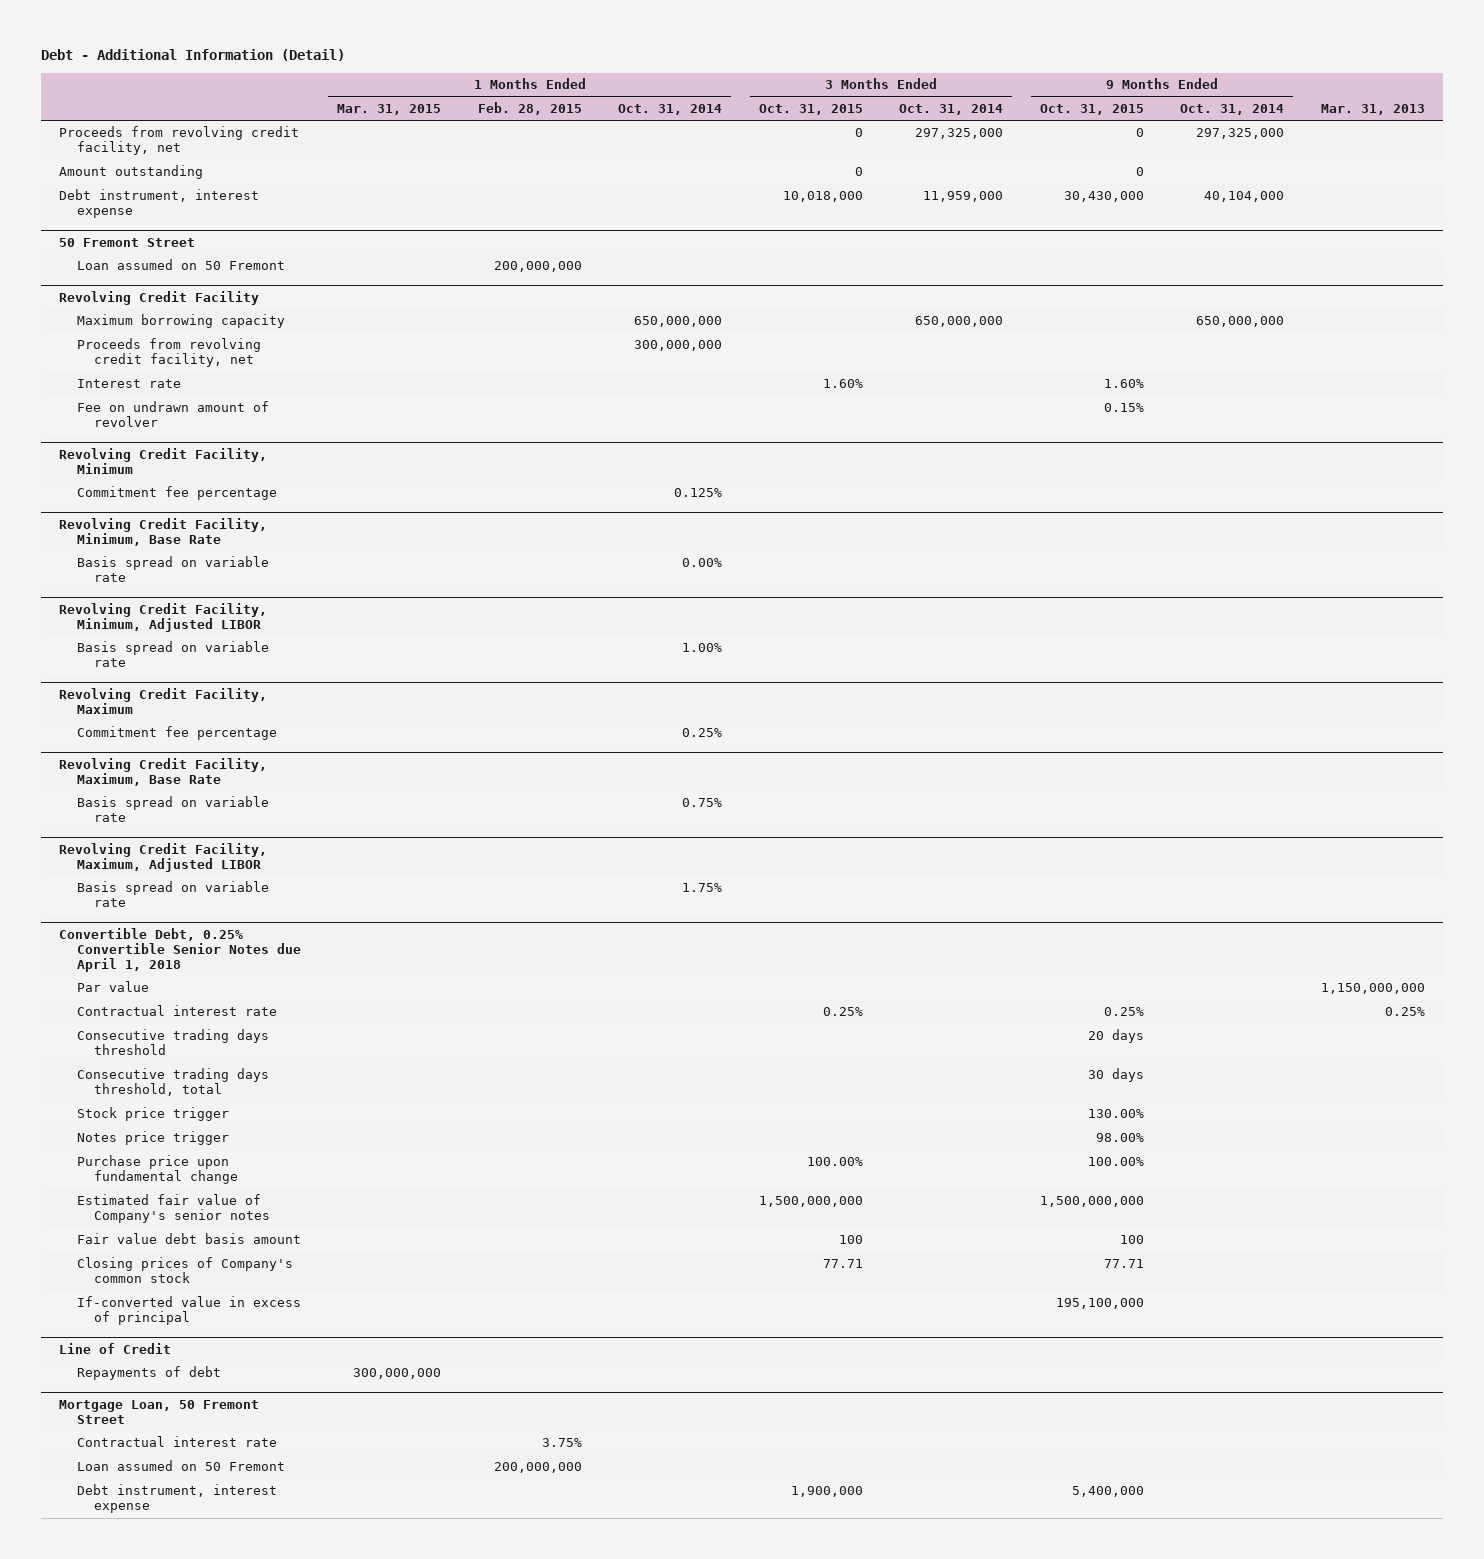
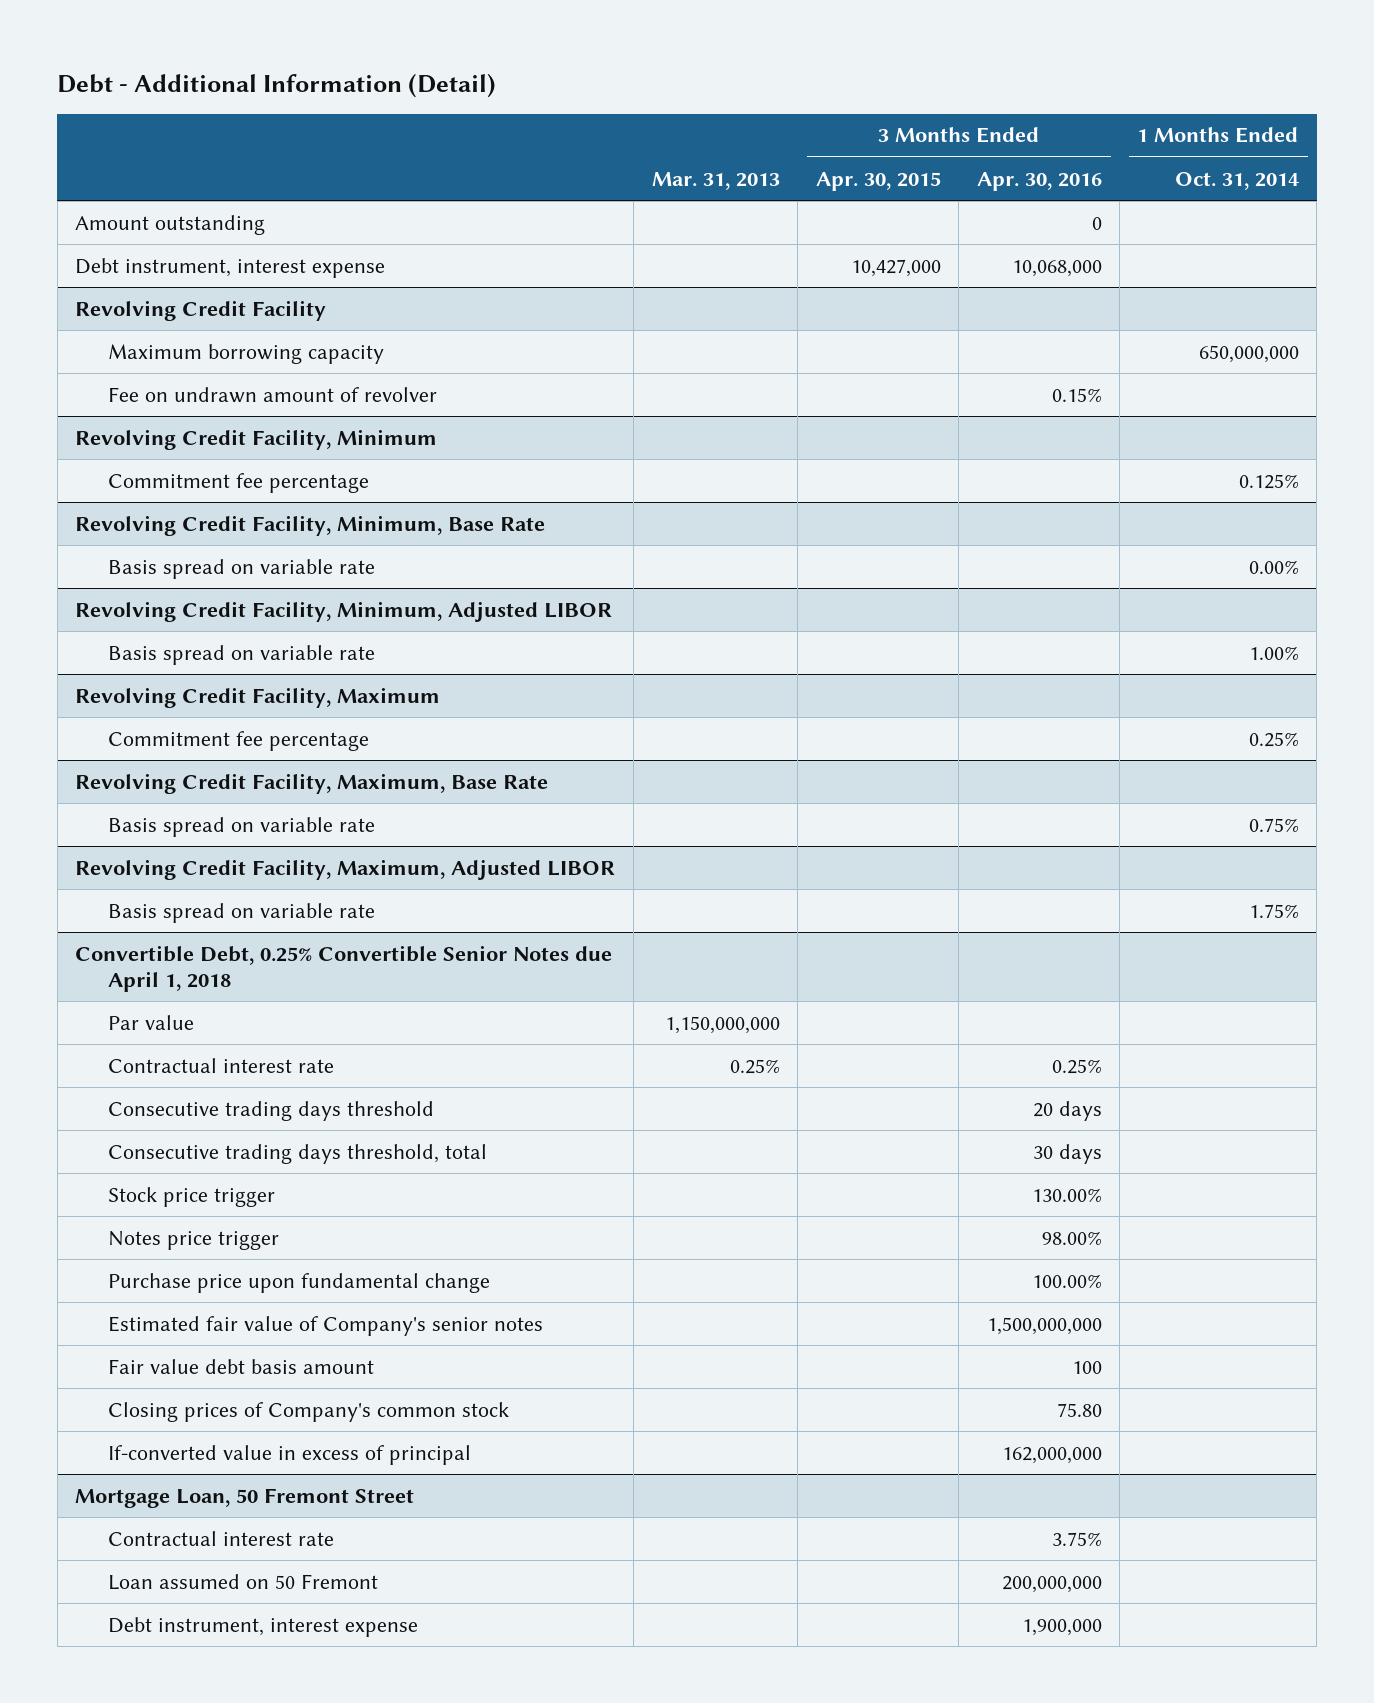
- | 1 Months Ended Mar. 31, 2015 | 1 Months Ended Feb. 28, 2015 | 1 Months Ended Oct. 31, 2014 | 3 Months Ended Oct. 31, 2015 | 3 Months Ended Oct. 31, 2014 | 9 Months Ended Oct. 31, 2015 | 9 Months Ended Oct. 31, 2014 | Mar. 31, 2013
+ | Mar. 31, 2013 | 3 Months Ended Apr. 30, 2015 | 3 Months Ended Apr. 30, 2016 | 1 Months Ended Oct. 31, 2014
- Proceeds from revolving credit facility, net | | | | 0 | 297,325,000 | 0 | 297,325,000 |
- 50 Fremont Street
- Loan assumed on 50 Fremont | | 200,000,000 | | | | | |
@ Revolving Credit Facility
- Proceeds from revolving credit facility, net | | | 300,000,000 | | | | |
- Interest rate | | | | 1.60% | | 1.60% | |
- Line of Credit
- Repayments of debt | 300,000,000 | | | | | | |

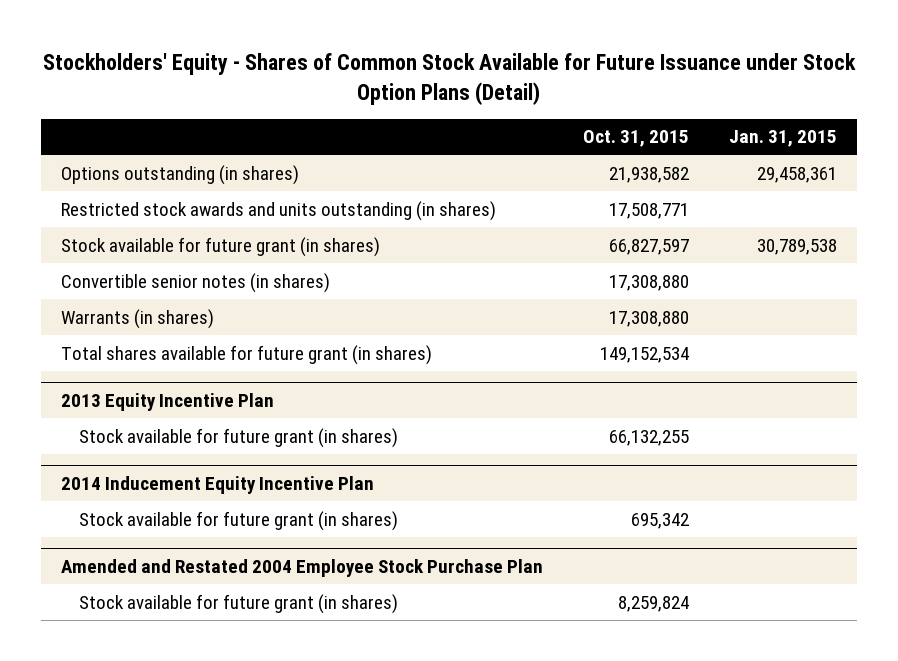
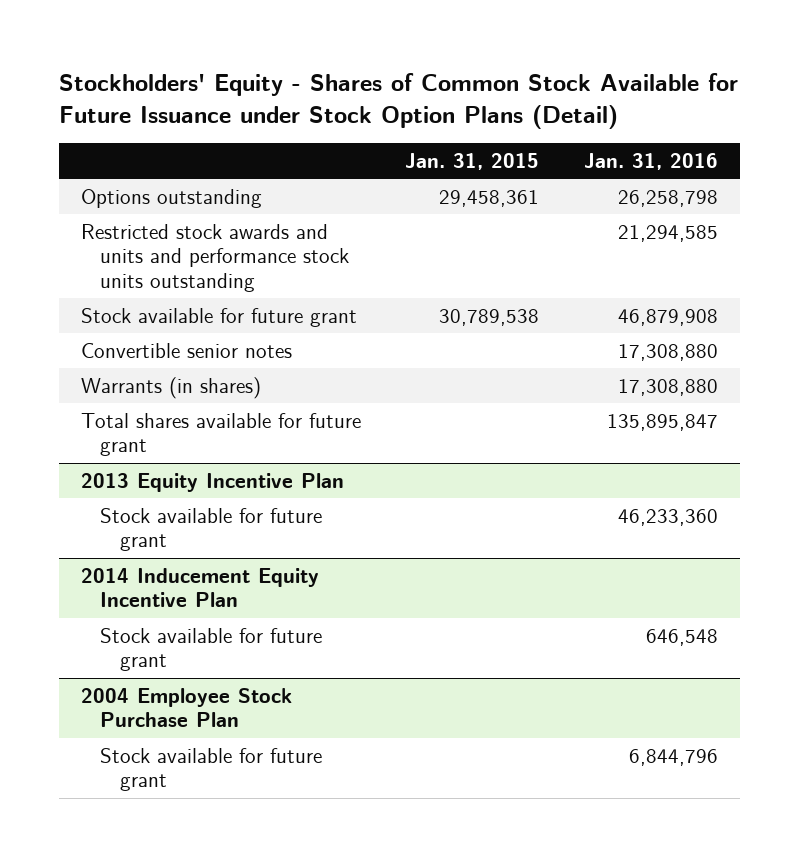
- | Oct. 31, 2015 | Jan. 31, 2015
+ | Jan. 31, 2015 | Jan. 31, 2016
- Options outstanding (in shares) | 21,938,582 | 29,458,361
- Restricted stock awards and units outstanding (in shares) | 17,508,771 |
- Stock available for future grant (in shares) | 66,827,597 | 30,789,538
- Convertible senior notes (in shares) | 17,308,880 |
+ Options outstanding | 29,458,361 | 26,258,798
+ Restricted stock awards and units and performance stock units outstanding | | 21,294,585
+ Stock available for future grant | 30,789,538 | 46,879,908
+ Convertible senior notes | | 17,308,880
- Total shares available for future grant (in shares) | 149,152,534 |
+ Total shares available for future grant | | 135,895,847
@ 2013 Equity Incentive Plan
- Stock available for future grant (in shares) | 66,132,255 |
+ Stock available for future grant | | 46,233,360
@ 2014 Inducement Equity Incentive Plan
- Stock available for future grant (in shares) | 695,342 |
- Amended and Restated 2004 Employee Stock Purchase Plan
- Stock available for future grant (in shares) | 8,259,824 |
@ 2014 Inducement Equity Incentive Plan
+ Stock available for future grant | | 646,548
+ 2004 Employee Stock Purchase Plan
+ Stock available for future grant | | 6,844,796

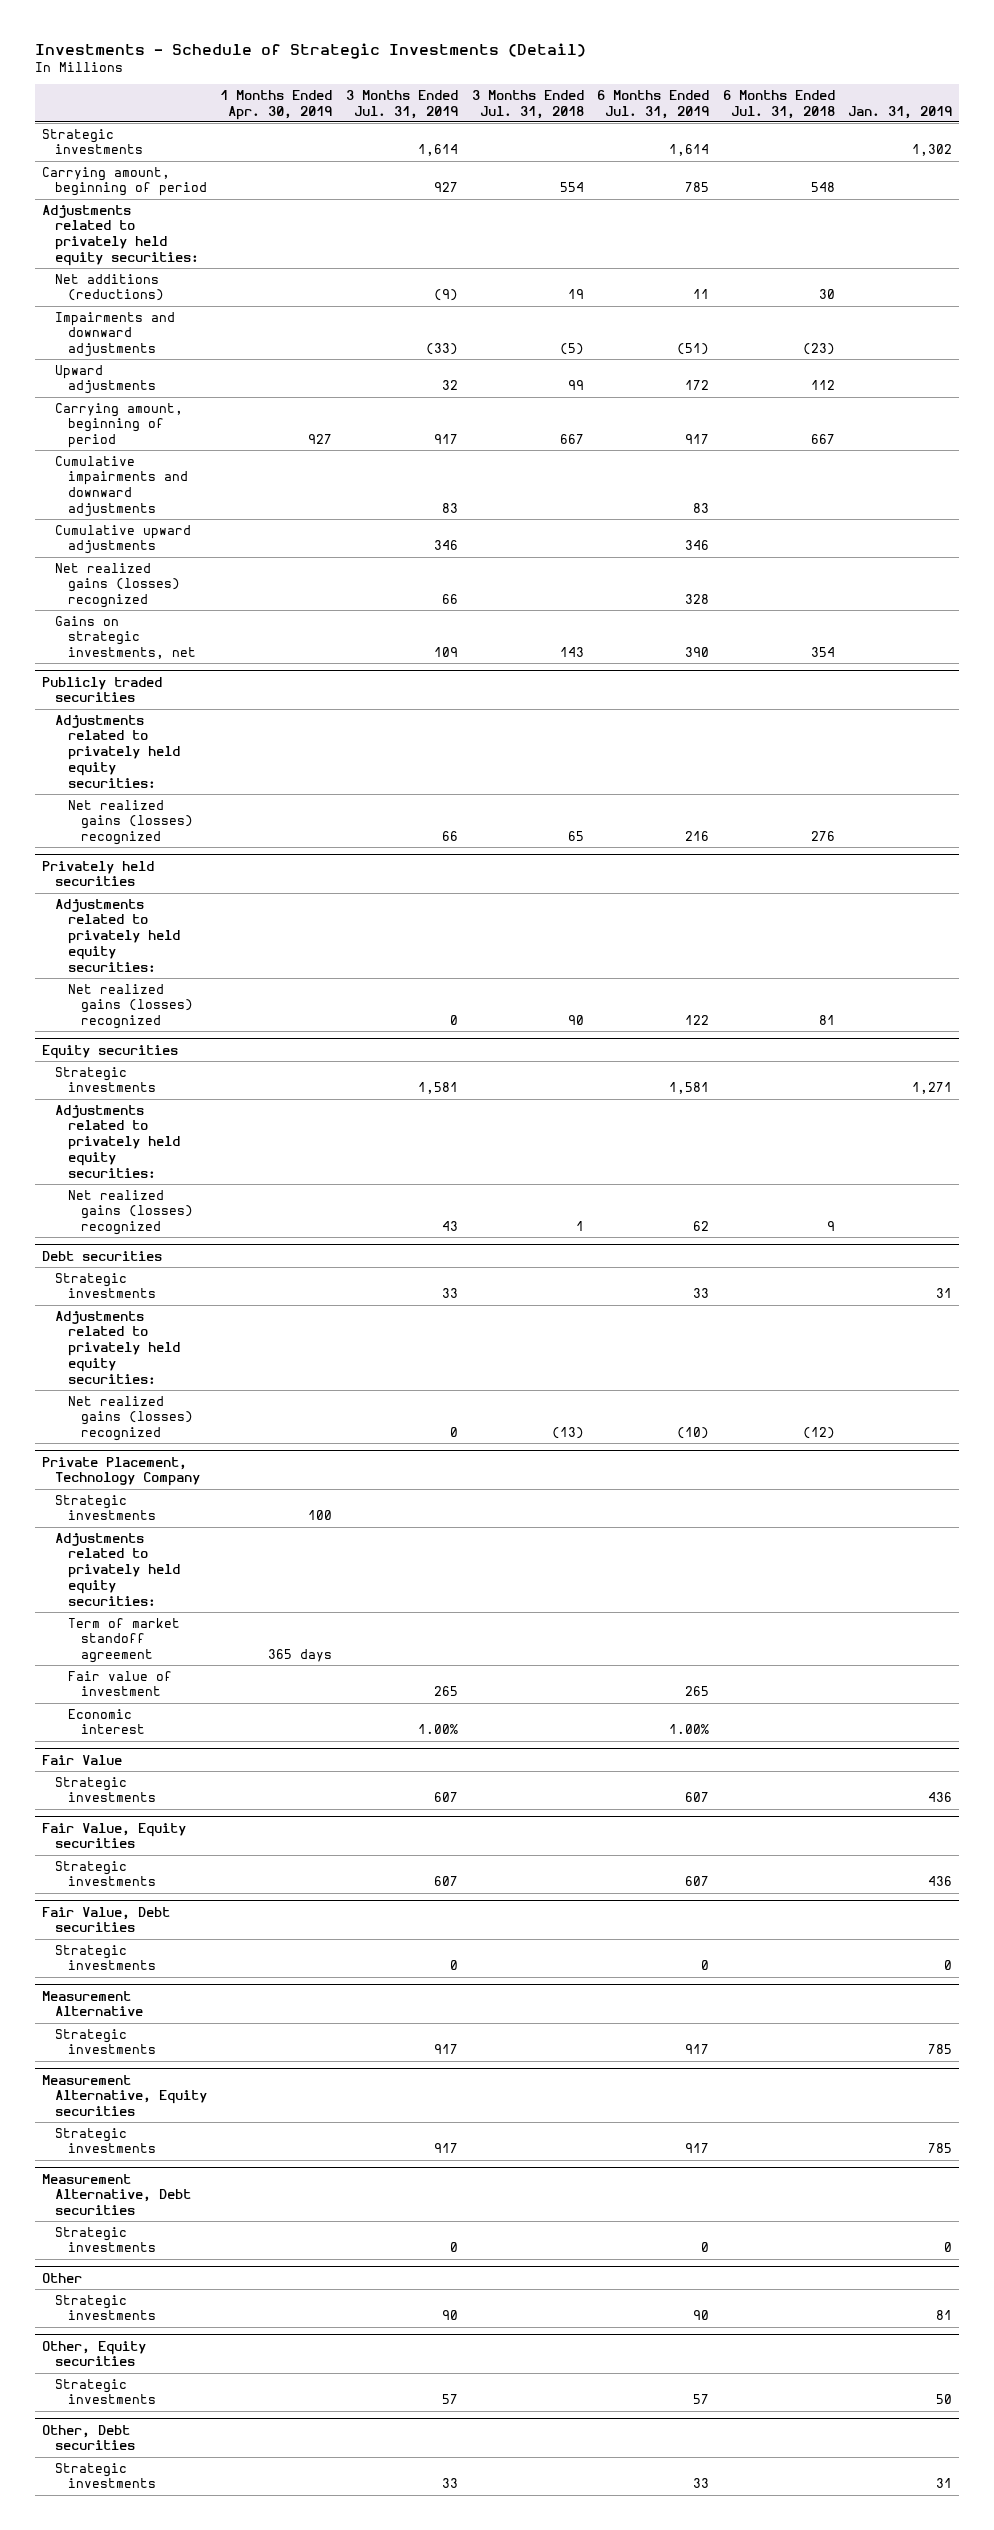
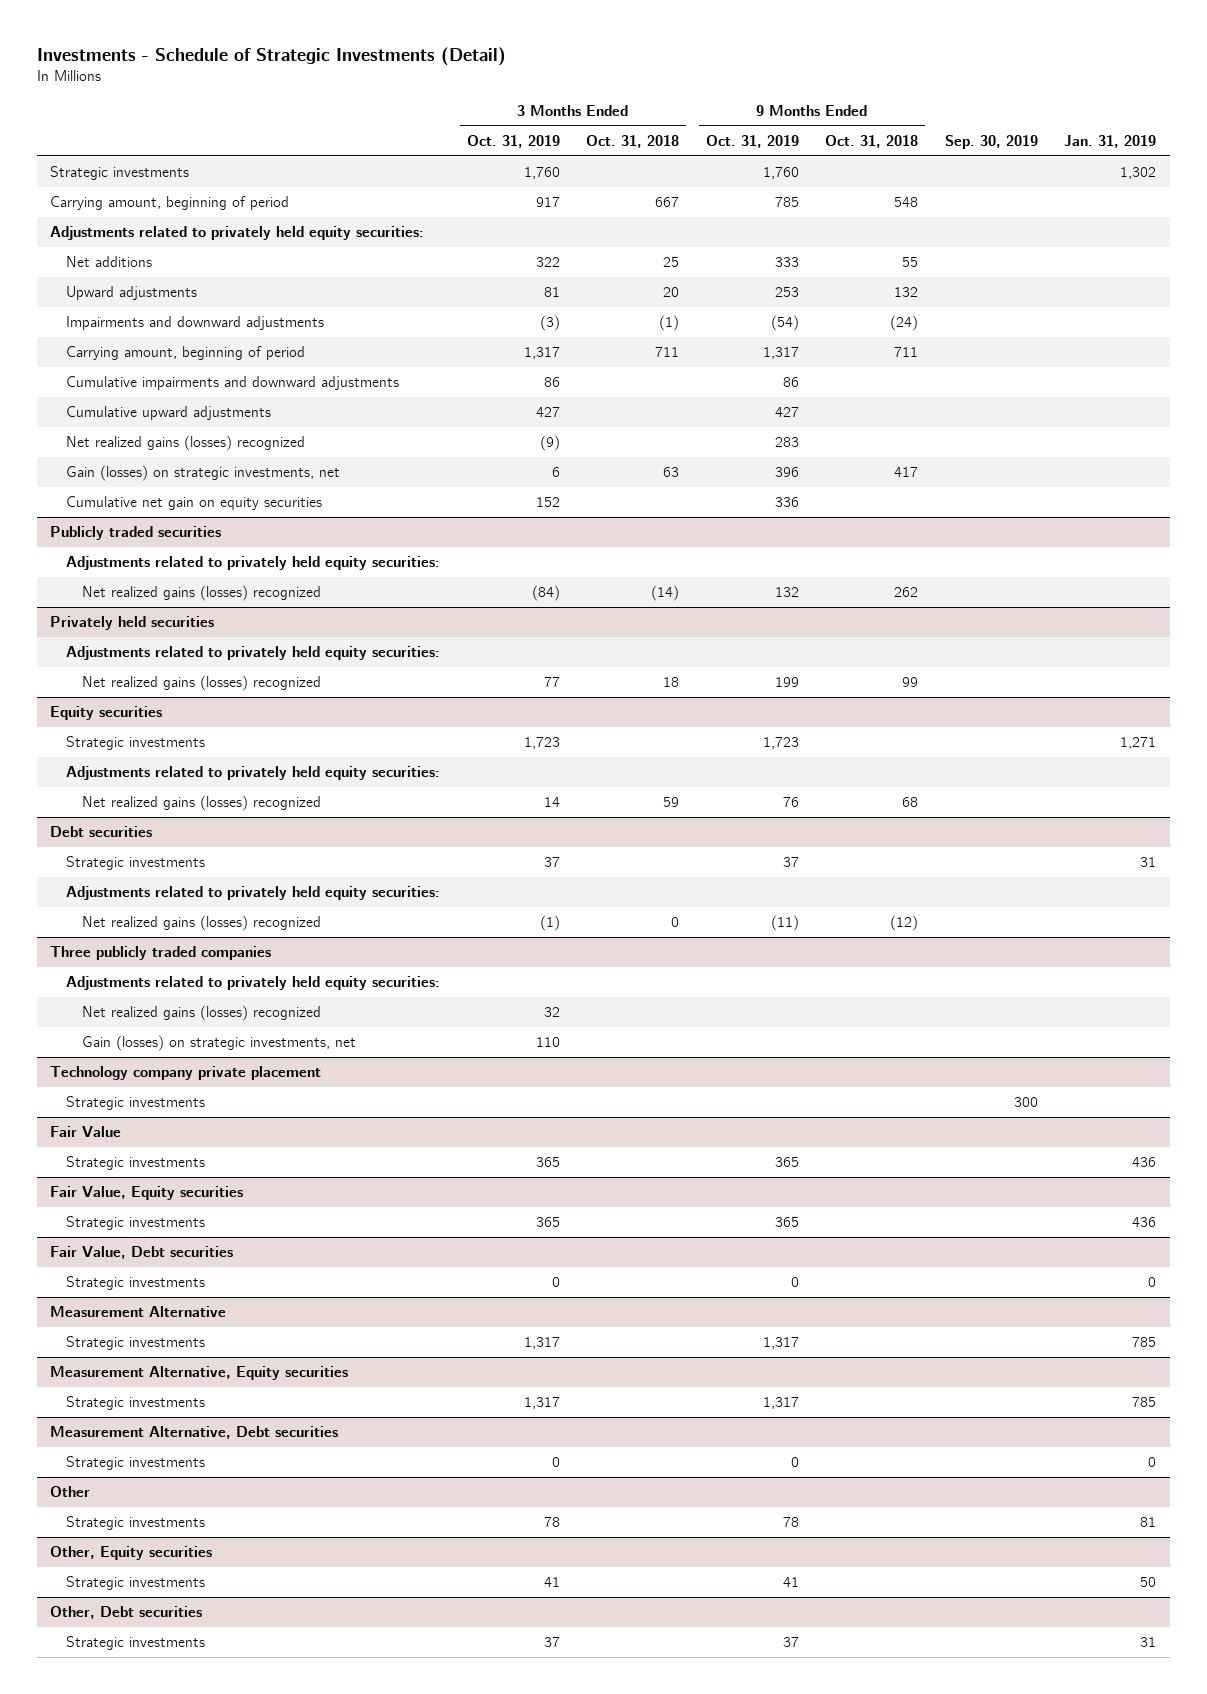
- | 1 Months Ended Apr. 30, 2019 | 3 Months Ended Jul. 31, 2019 | 3 Months Ended Jul. 31, 2018 | 6 Months Ended Jul. 31, 2019 | 6 Months Ended Jul. 31, 2018 | Jan. 31, 2019
+ | 3 Months Ended Oct. 31, 2019 | 3 Months Ended Oct. 31, 2018 | 9 Months Ended Oct. 31, 2019 | 9 Months Ended Oct. 31, 2018 | Sep. 30, 2019 | Jan. 31, 2019
- Net additions (reductions) | | (9) | 19 | 11 | 30 |
+ Net additions | 322 | 25 | 333 | 55 | |
moved down: Impairments and downward adjustments | (3) | (1) | (54) | (24) | |
- Gains on strategic investments, net | | 109 | 143 | 390 | 354 |
+ Gain (losses) on strategic investments, net | 6 | 63 | 396 | 417 | |
+ Cumulative net gain on equity securities | 152 | | 336 | | |
- Private Placement, Technology Company
+ Three publicly traded companies
+ Adjustments related to privately held equity securities:
+ Net realized gains (losses) recognized | 32 | | | | |
+ Gain (losses) on strategic investments, net | 110 | | | | |
+ Technology company private placement
- Adjustments related to privately held equity securities:
- Term of market standoff agreement | 365 days | | | | |
- Fair value of investment | | 265 | | 265 | |
- Economic interest | | 1.00% | | 1.00% | |

